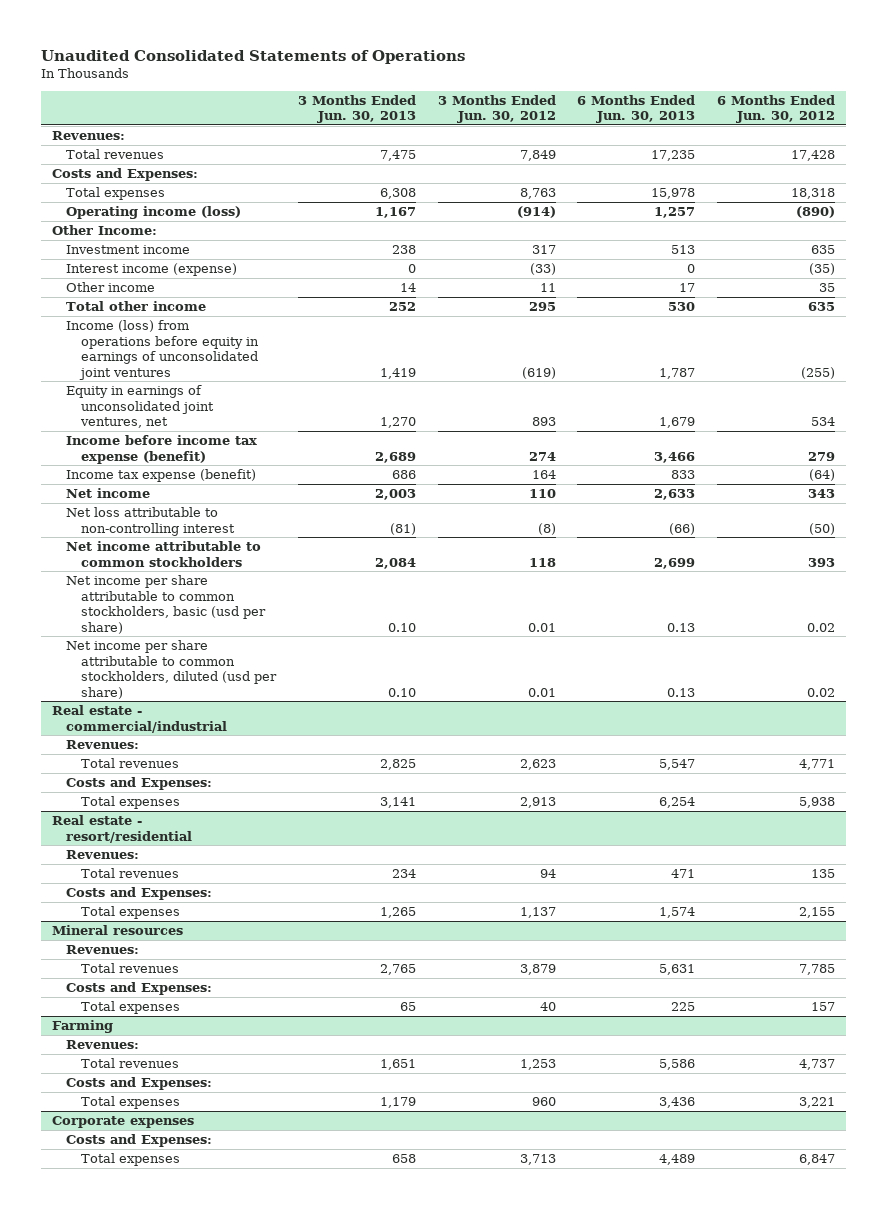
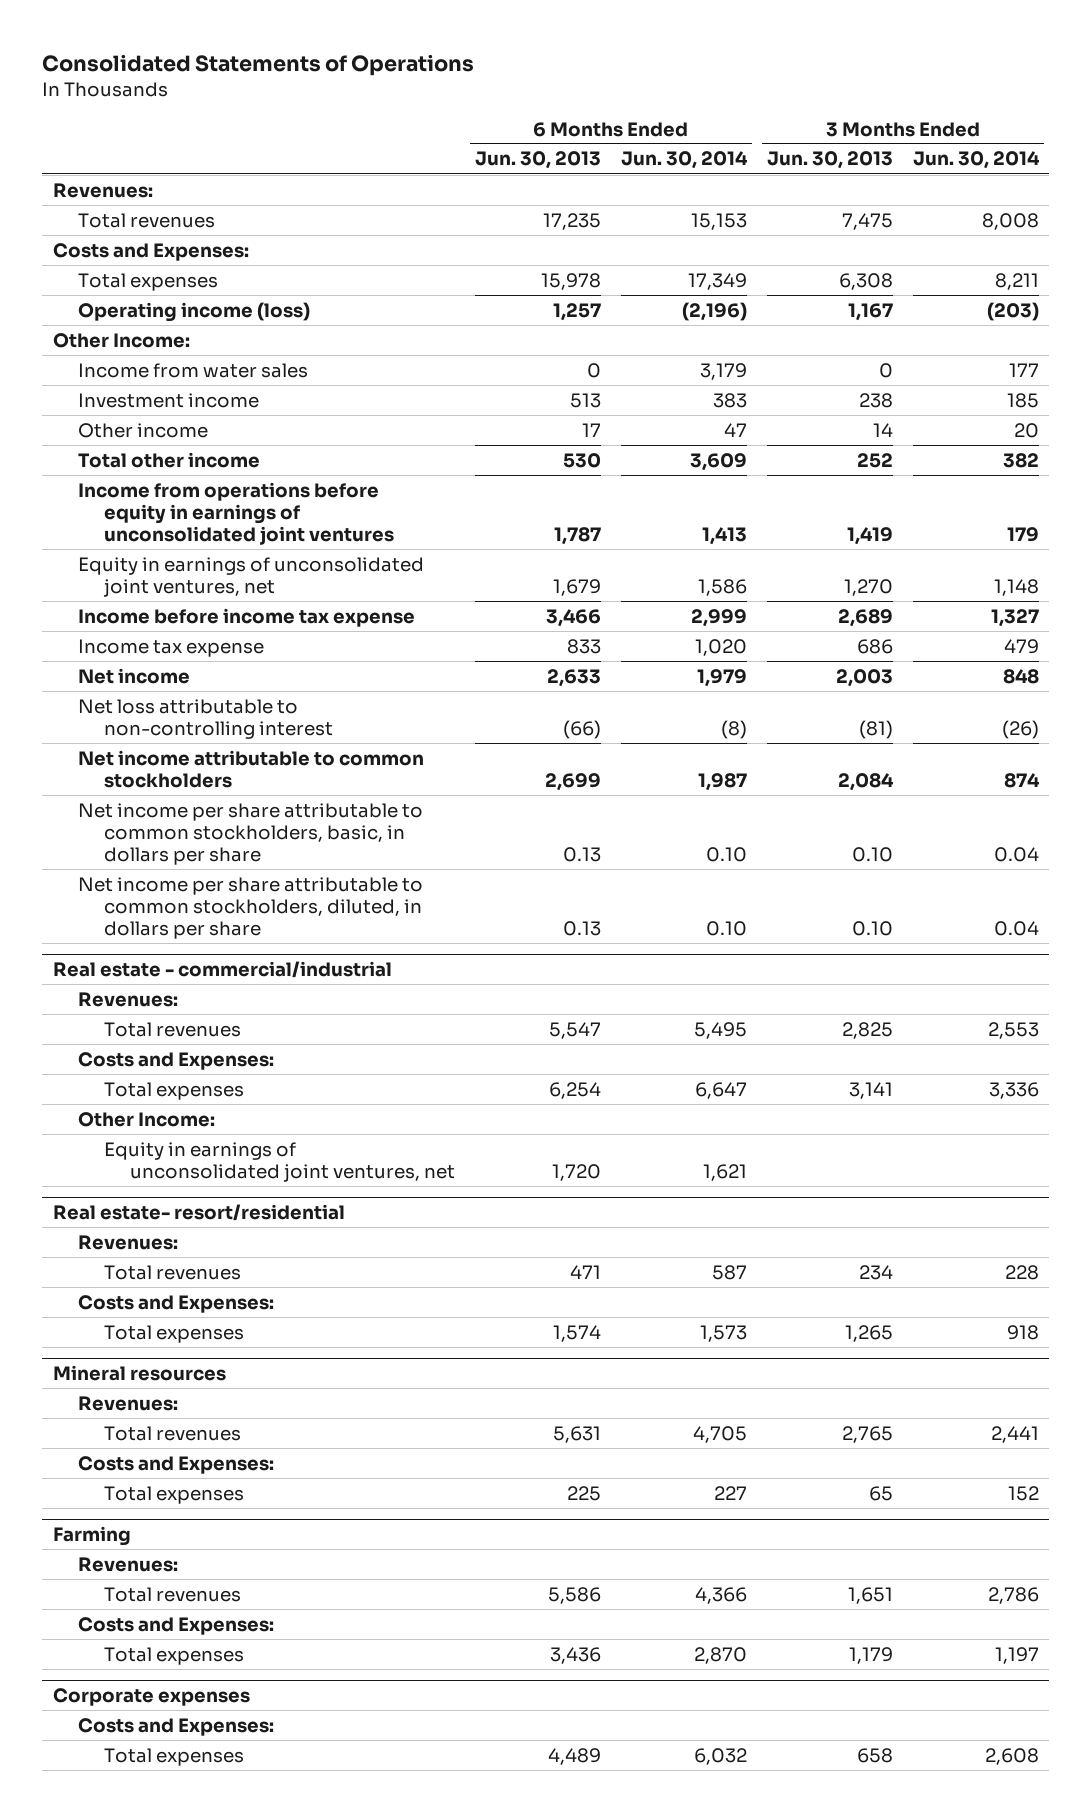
- Unaudited Consolidated Statements of Operations
+ Consolidated Statements of Operations
- | 3 Months Ended Jun. 30, 2013 | 3 Months Ended Jun. 30, 2012 | 6 Months Ended Jun. 30, 2013 | 6 Months Ended Jun. 30, 2012
+ | 6 Months Ended Jun. 30, 2013 | 6 Months Ended Jun. 30, 2014 | 3 Months Ended Jun. 30, 2013 | 3 Months Ended Jun. 30, 2014
+ Income from water sales | 0 | 3,179 | 0 | 177
- Interest income (expense) | 0 | (33) | 0 | (35)
- Income (loss) from operations before equity in earnings of unconsolidated joint ventures | 1,419 | (619) | 1,787 | (255)
+ Income from operations before equity in earnings of unconsolidated joint ventures | 1,787 | 1,413 | 1,419 | 179
- Income before income tax expense (benefit) | 2,689 | 274 | 3,466 | 279
- Income tax expense (benefit) | 686 | 164 | 833 | (64)
+ Income before income tax expense | 3,466 | 2,999 | 2,689 | 1,327
+ Income tax expense | 833 | 1,020 | 686 | 479
- Net income per share attributable to common stockholders, basic (usd per share) | 0.10 | 0.01 | 0.13 | 0.02
- Net income per share attributable to common stockholders, diluted (usd per share) | 0.10 | 0.01 | 0.13 | 0.02
+ Net income per share attributable to common stockholders, basic, in dollars per share | 0.13 | 0.10 | 0.10 | 0.04
+ Net income per share attributable to common stockholders, diluted, in dollars per share | 0.13 | 0.10 | 0.10 | 0.04
- Real estate - resort/residential
@ Real estate - commercial/industrial
+ Other Income:
+ Equity in earnings of unconsolidated joint ventures, net | 1,720 | 1,621 | |
+ Real estate- resort/residential

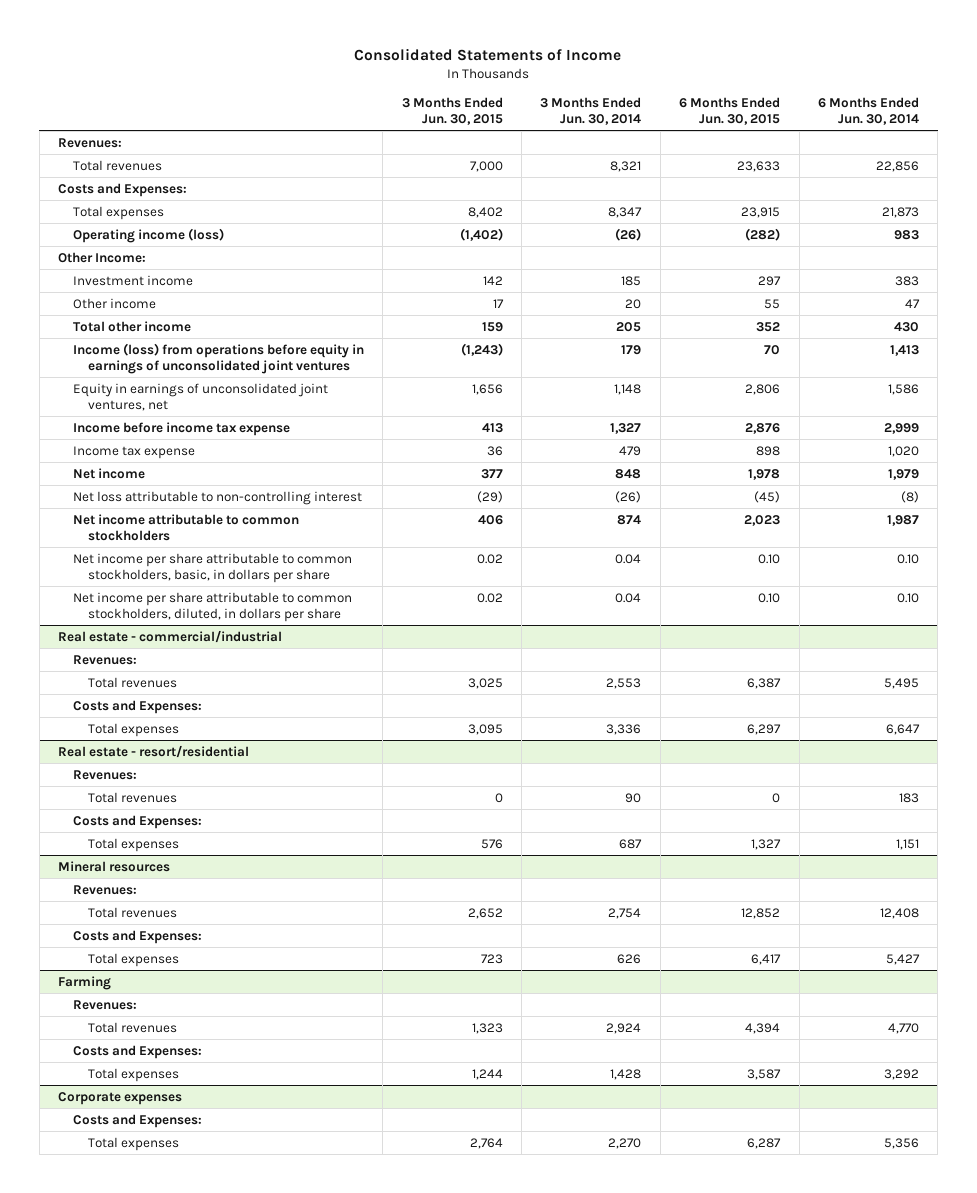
- Consolidated Statements of Operations
+ Consolidated Statements of Income
- | 6 Months Ended Jun. 30, 2013 | 6 Months Ended Jun. 30, 2014 | 3 Months Ended Jun. 30, 2013 | 3 Months Ended Jun. 30, 2014
+ | 3 Months Ended Jun. 30, 2015 | 3 Months Ended Jun. 30, 2014 | 6 Months Ended Jun. 30, 2015 | 6 Months Ended Jun. 30, 2014
- Total revenues | 17,235 | 15,153 | 7,475 | 8,008
+ Total revenues | 7,000 | 8,321 | 23,633 | 22,856
- Total expenses | 15,978 | 17,349 | 6,308 | 8,211
- Operating income (loss) | 1,257 | (2,196) | 1,167 | (203)
+ Total expenses | 8,402 | 8,347 | 23,915 | 21,873
+ Operating income (loss) | (1,402) | (26) | (282) | 983
- Income from water sales | 0 | 3,179 | 0 | 177
- Total other income | 530 | 3,609 | 252 | 382
- Income from operations before equity in earnings of unconsolidated joint ventures | 1,787 | 1,413 | 1,419 | 179
+ Total other income | 159 | 205 | 352 | 430
+ Income (loss) from operations before equity in earnings of unconsolidated joint ventures | (1,243) | 179 | 70 | 1,413
@ Real estate - commercial/industrial
- Other Income:
- Equity in earnings of unconsolidated joint ventures, net | 1,720 | 1,621 | |
- Real estate- resort/residential
+ Real estate - resort/residential
- Total revenues | 471 | 587 | 234 | 228
+ Total revenues | 0 | 90 | 0 | 183
- Total expenses | 1,574 | 1,573 | 1,265 | 918
+ Total expenses | 576 | 687 | 1,327 | 1,151
@ Mineral resources
- Total revenues | 5,631 | 4,705 | 2,765 | 2,441
+ Total revenues | 2,652 | 2,754 | 12,852 | 12,408
- Total expenses | 225 | 227 | 65 | 152
+ Total expenses | 723 | 626 | 6,417 | 5,427
@ Farming
- Total revenues | 5,586 | 4,366 | 1,651 | 2,786
+ Total revenues | 1,323 | 2,924 | 4,394 | 4,770
- Total expenses | 3,436 | 2,870 | 1,179 | 1,197
+ Total expenses | 1,244 | 1,428 | 3,587 | 3,292
@ Corporate expenses
- Total expenses | 4,489 | 6,032 | 658 | 2,608
+ Total expenses | 2,764 | 2,270 | 6,287 | 5,356

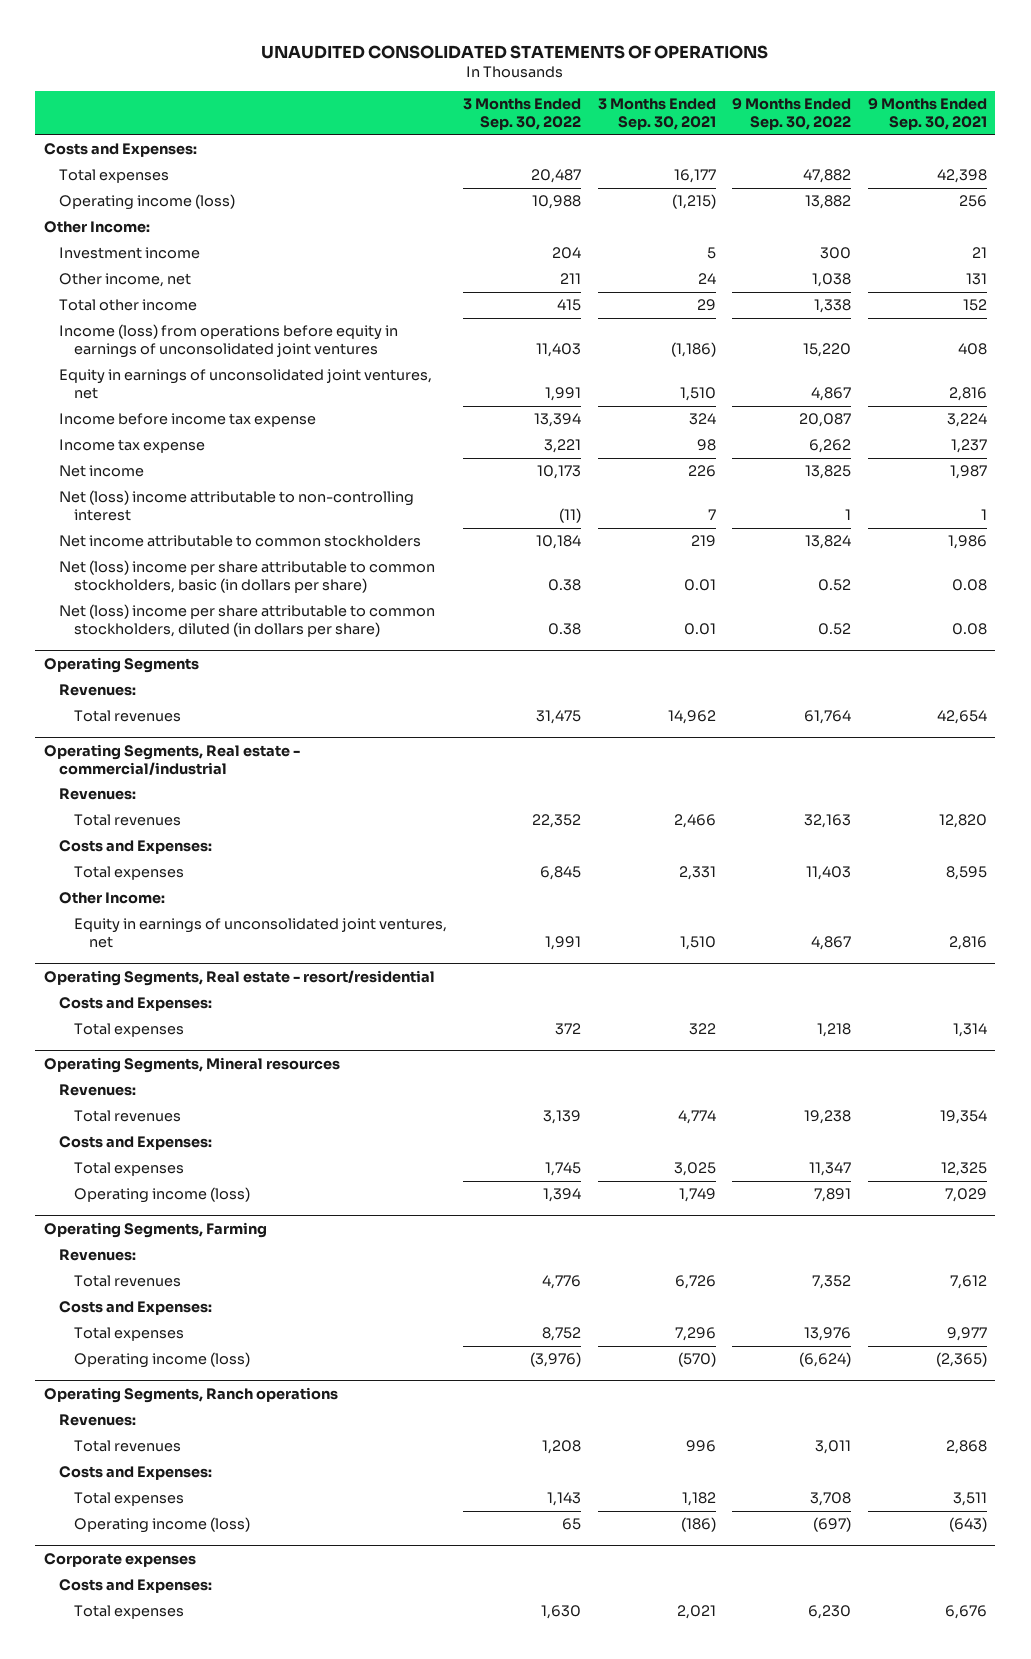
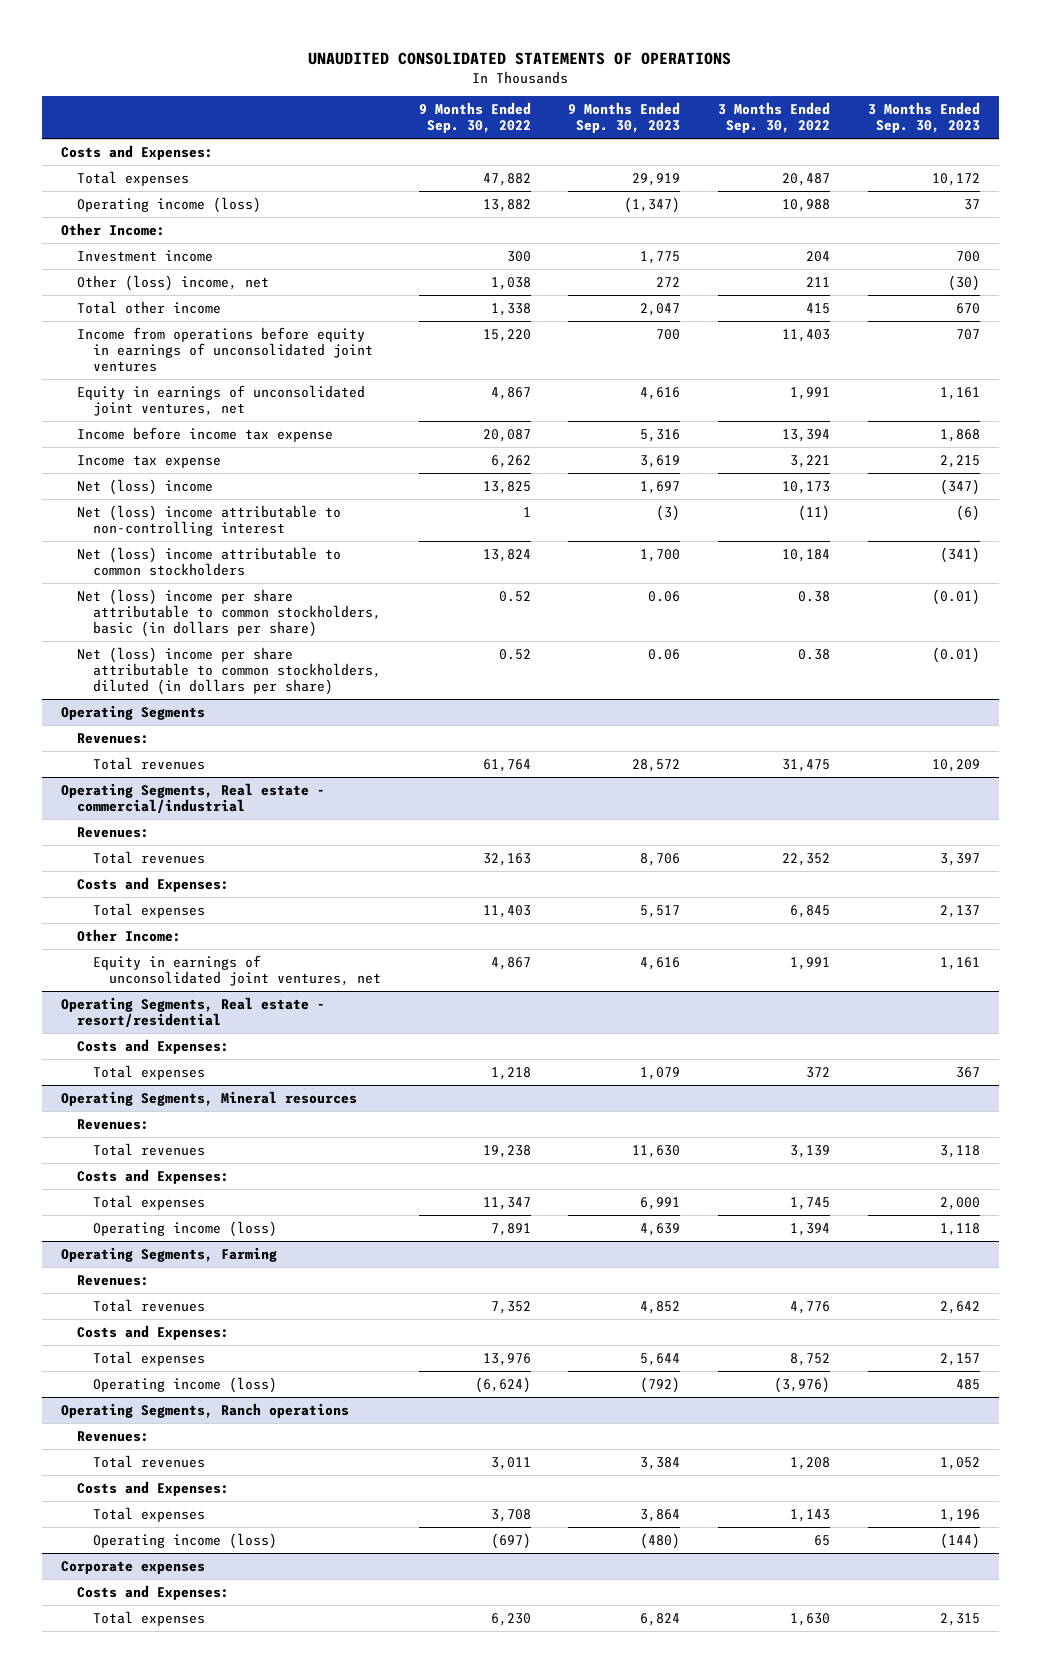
- | 3 Months Ended Sep. 30, 2022 | 3 Months Ended Sep. 30, 2021 | 9 Months Ended Sep. 30, 2022 | 9 Months Ended Sep. 30, 2021
+ | 9 Months Ended Sep. 30, 2022 | 9 Months Ended Sep. 30, 2023 | 3 Months Ended Sep. 30, 2022 | 3 Months Ended Sep. 30, 2023
- Other income, net | 211 | 24 | 1,038 | 131
+ Other (loss) income, net | 1,038 | 272 | 211 | (30)
- Income (loss) from operations before equity in earnings of unconsolidated joint ventures | 11,403 | (1,186) | 15,220 | 408
+ Income from operations before equity in earnings of unconsolidated joint ventures | 15,220 | 700 | 11,403 | 707
- Net income | 10,173 | 226 | 13,825 | 1,987
+ Net (loss) income | 13,825 | 1,697 | 10,173 | (347)
- Net income attributable to common stockholders | 10,184 | 219 | 13,824 | 1,986
+ Net (loss) income attributable to common stockholders | 13,824 | 1,700 | 10,184 | (341)

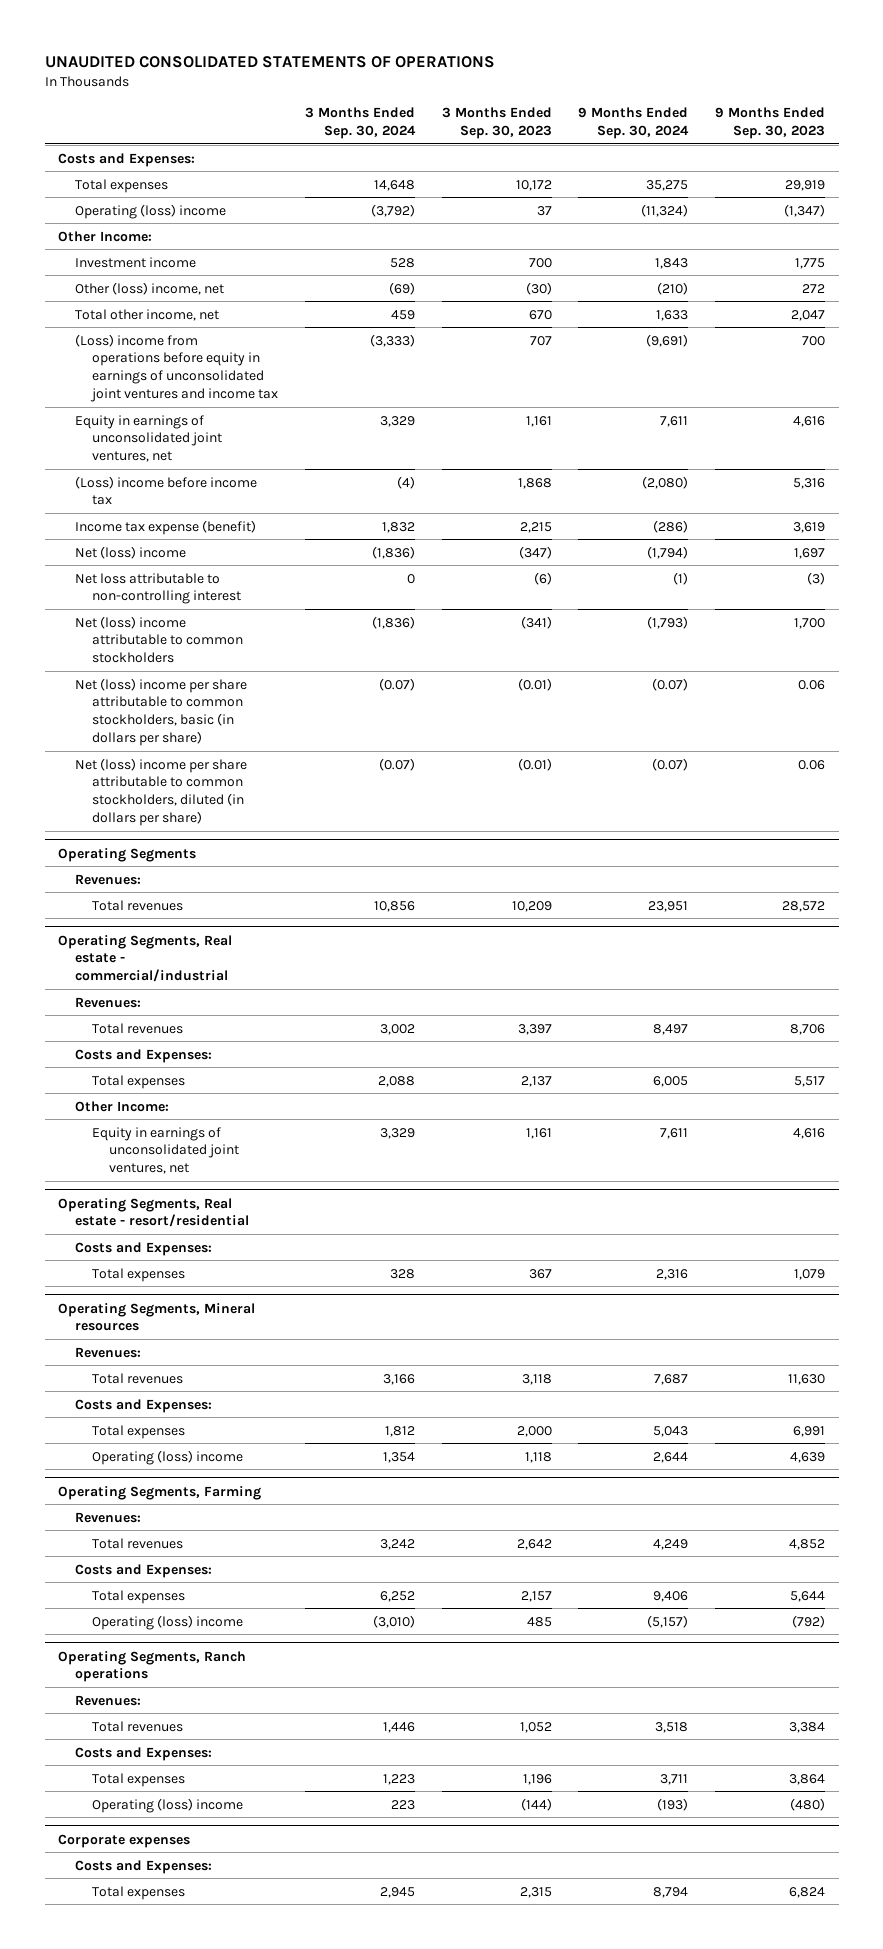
- | 9 Months Ended Sep. 30, 2022 | 9 Months Ended Sep. 30, 2023 | 3 Months Ended Sep. 30, 2022 | 3 Months Ended Sep. 30, 2023
+ | 3 Months Ended Sep. 30, 2024 | 3 Months Ended Sep. 30, 2023 | 9 Months Ended Sep. 30, 2024 | 9 Months Ended Sep. 30, 2023
- Operating income (loss) | 13,882 | (1,347) | 10,988 | 37
+ Operating (loss) income | (3,792) | 37 | (11,324) | (1,347)
- Total other income | 1,338 | 2,047 | 415 | 670
- Income from operations before equity in earnings of unconsolidated joint ventures | 15,220 | 700 | 11,403 | 707
+ Total other income, net | 459 | 670 | 1,633 | 2,047
+ (Loss) income from operations before equity in earnings of unconsolidated joint ventures and income tax | (3,333) | 707 | (9,691) | 700
- Income before income tax expense | 20,087 | 5,316 | 13,394 | 1,868
- Income tax expense | 6,262 | 3,619 | 3,221 | 2,215
+ (Loss) income before income tax | (4) | 1,868 | (2,080) | 5,316
+ Income tax expense (benefit) | 1,832 | 2,215 | (286) | 3,619
- Net (loss) income attributable to non-controlling interest | 1 | (3) | (11) | (6)
+ Net loss attributable to non-controlling interest | 0 | (6) | (1) | (3)
@ Operating Segments, Mineral resources
- Operating income (loss) | 7,891 | 4,639 | 1,394 | 1,118
+ Operating (loss) income | 1,354 | 1,118 | 2,644 | 4,639
@ Operating Segments, Farming
- Operating income (loss) | (6,624) | (792) | (3,976) | 485
+ Operating (loss) income | (3,010) | 485 | (5,157) | (792)
@ Operating Segments, Ranch operations
- Operating income (loss) | (697) | (480) | 65 | (144)
+ Operating (loss) income | 223 | (144) | (193) | (480)

